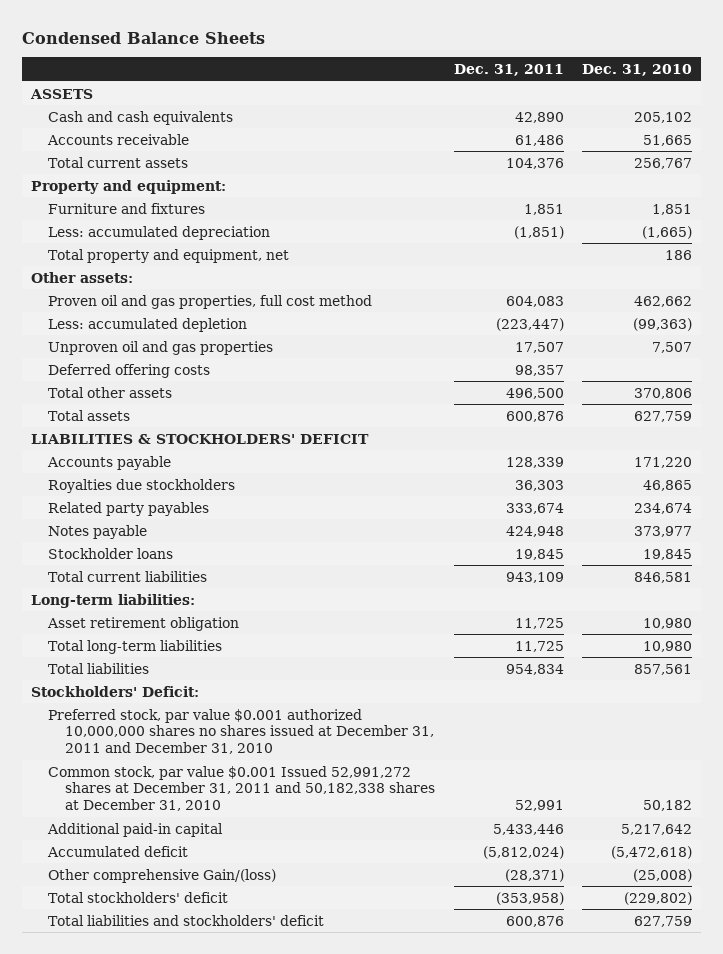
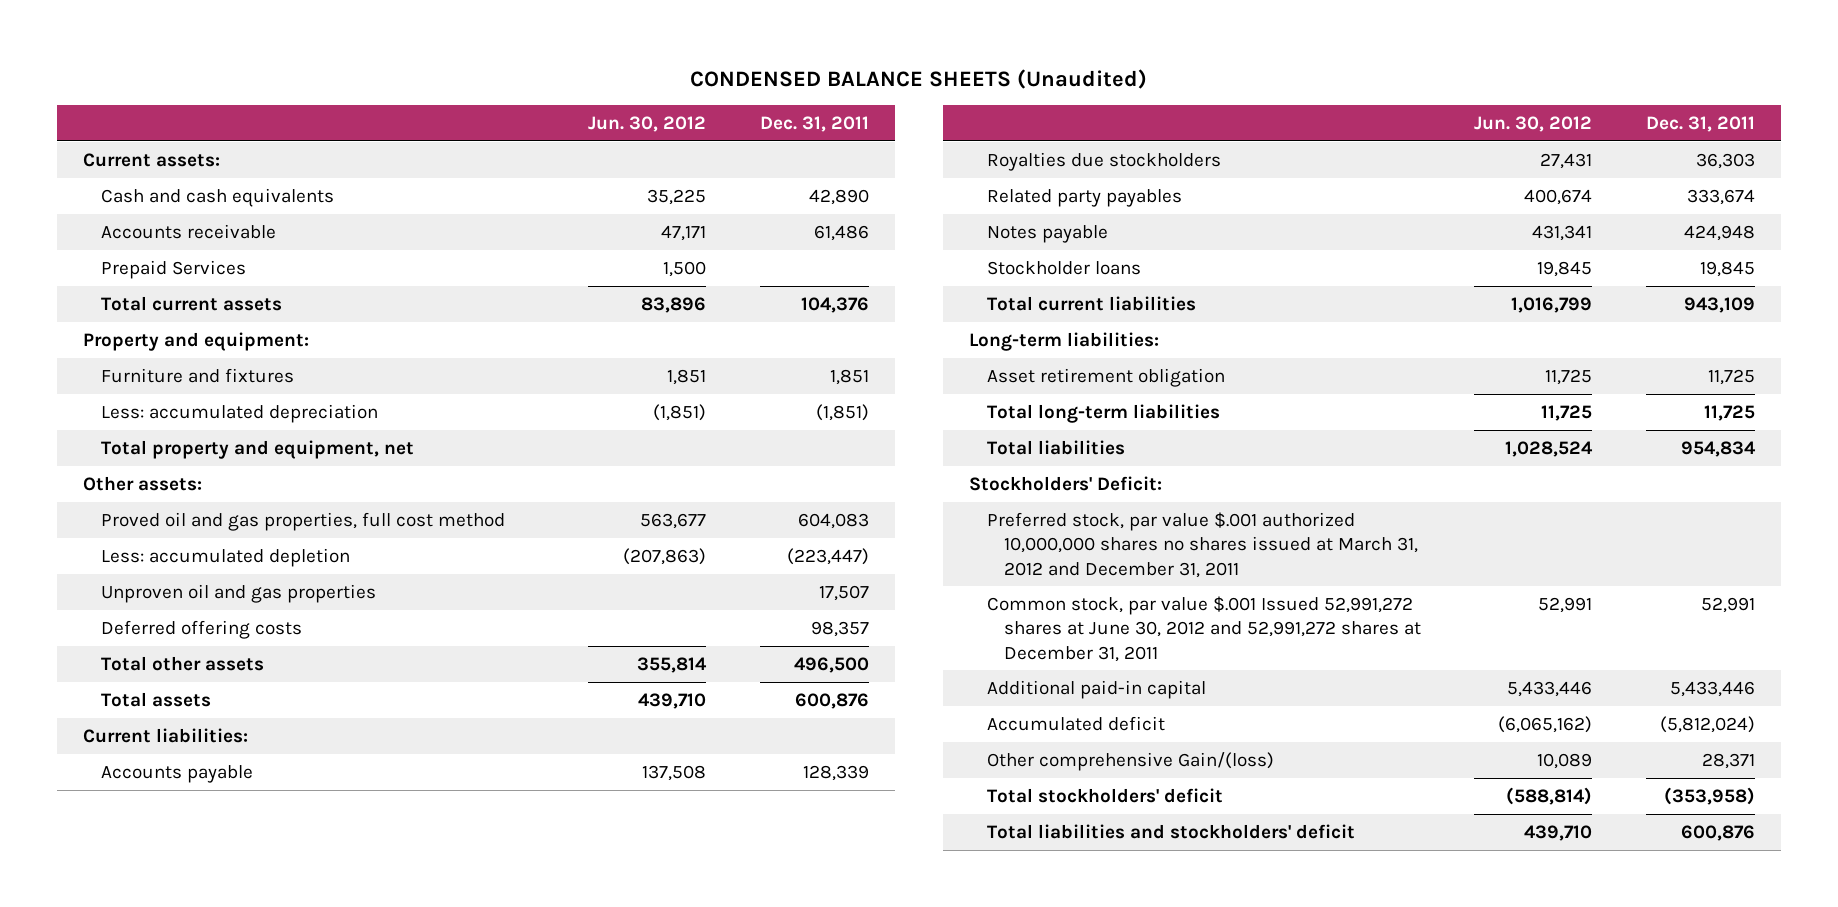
- Condensed Balance Sheets
+ CONDENSED BALANCE SHEETS (Unaudited)
- | Dec. 31, 2011 | Dec. 31, 2010
+ | Jun. 30, 2012 | Dec. 31, 2011
- ASSETS
+ Current assets:
+ Prepaid Services | 1,500 |
- Proven oil and gas properties, full cost method | 604,083 | 462,662
+ Proved oil and gas properties, full cost method | 563,677 | 604,083
- LIABILITIES & STOCKHOLDERS' DEFICIT
+ Current liabilities:
- Preferred stock, par value $0.001 authorized 10,000,000 shares no shares issued at December 31, 2011 and December 31, 2010
- Common stock, par value $0.001 Issued 52,991,272 shares at December 31, 2011 and 50,182,338 shares at December 31, 2010 | 52,991 | 50,182
+ Preferred stock, par value $.001 authorized 10,000,000 shares no shares issued at March 31, 2012 and December 31, 2011
+ Common stock, par value $.001 Issued 52,991,272 shares at June 30, 2012 and 52,991,272 shares at December 31, 2011 | 52,991 | 52,991
- Other comprehensive Gain/(loss) | (28,371) | (25,008)
+ Other comprehensive Gain/(loss) | 10,089 | 28,371

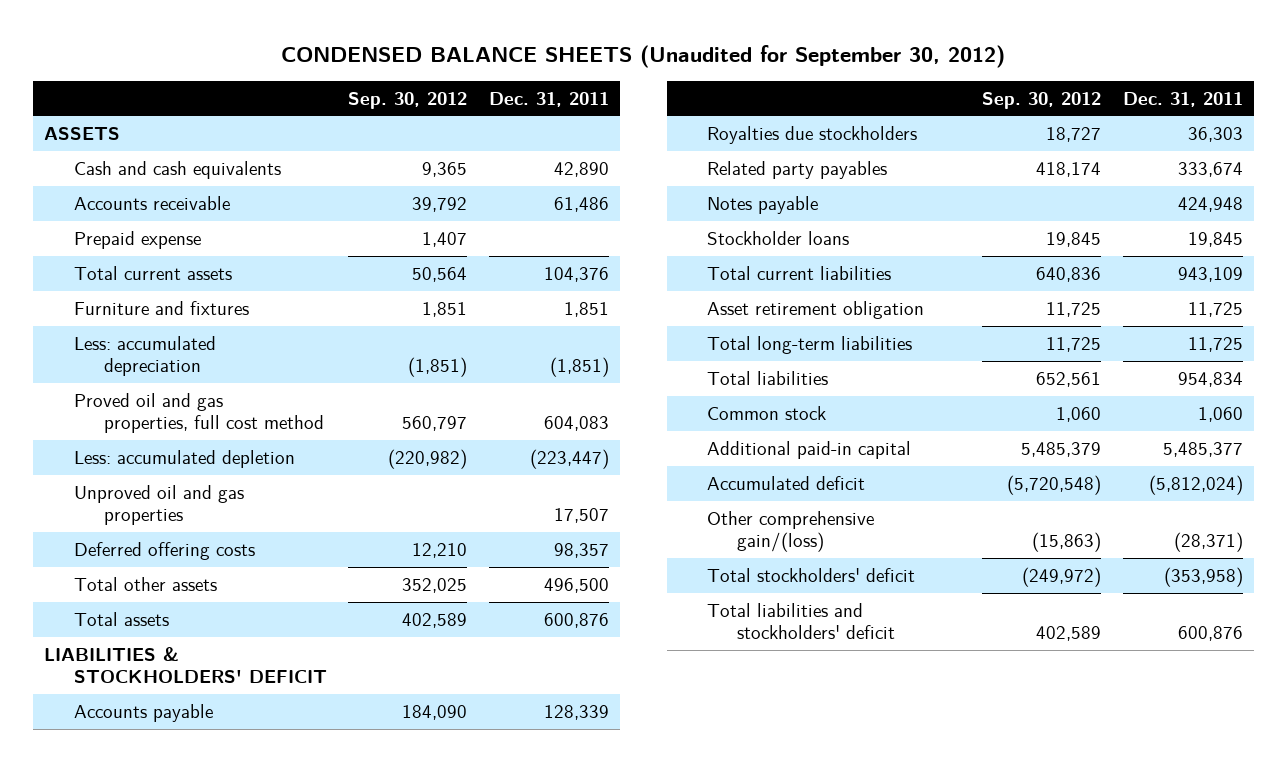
- CONDENSED BALANCE SHEETS (Unaudited)
+ CONDENSED BALANCE SHEETS (Unaudited for September 30, 2012)
- | Jun. 30, 2012 | Dec. 31, 2011
+ | Sep. 30, 2012 | Dec. 31, 2011
- Current assets:
+ ASSETS
- Prepaid Services | 1,500 |
+ Prepaid expense | 1,407 |
- Property and equipment:
- Total property and equipment, net
- Other assets:
- Unproven oil and gas properties | | 17,507
+ Unproved oil and gas properties | | 17,507
- Current liabilities:
+ LIABILITIES & STOCKHOLDERS' DEFICIT
- Long-term liabilities:
- Stockholders' Deficit:
- Preferred stock, par value $.001 authorized 10,000,000 shares no shares issued at March 31, 2012 and December 31, 2011
- Common stock, par value $.001 Issued 52,991,272 shares at June 30, 2012 and 52,991,272 shares at December 31, 2011 | 52,991 | 52,991
- Additional paid-in capital | 5,433,446 | 5,433,446
+ Common stock | 1,060 | 1,060
+ Additional paid-in capital | 5,485,379 | 5,485,377
- Other comprehensive Gain/(loss) | 10,089 | 28,371
+ Other comprehensive gain/(loss) | (15,863) | (28,371)

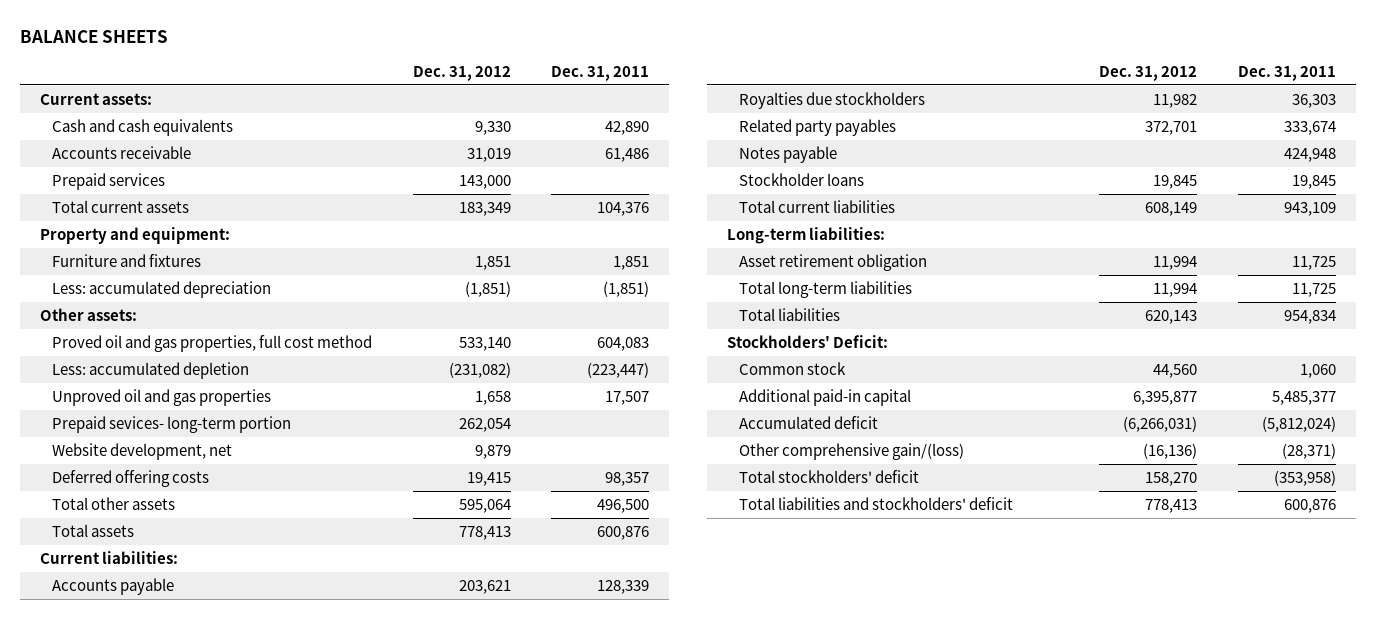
- CONDENSED BALANCE SHEETS (Unaudited for September 30, 2012)
+ BALANCE SHEETS
- | Sep. 30, 2012 | Dec. 31, 2011
+ | Dec. 31, 2012 | Dec. 31, 2011
- ASSETS
+ Current assets:
- Prepaid expense | 1,407 |
+ Prepaid services | 143,000 |
+ Property and equipment:
+ Other assets:
+ Prepaid sevices- long-term portion | 262,054 |
+ Website development, net | 9,879 |
- LIABILITIES & STOCKHOLDERS' DEFICIT
+ Current liabilities:
+ Long-term liabilities:
+ Stockholders' Deficit:

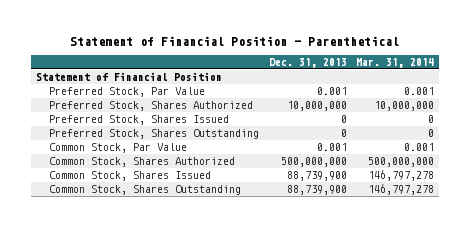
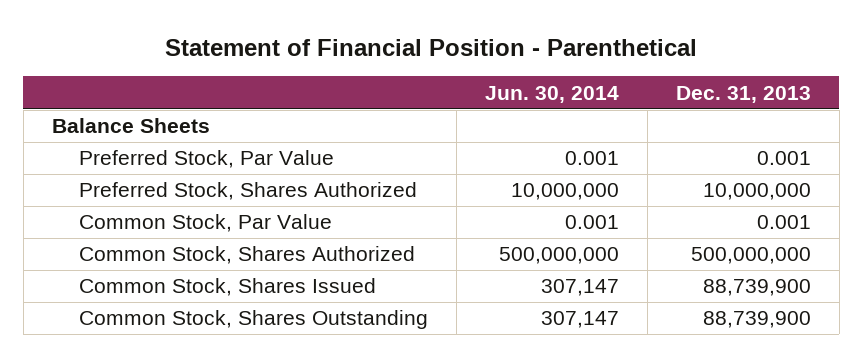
- | Dec. 31, 2013 | Mar. 31, 2014
+ | Jun. 30, 2014 | Dec. 31, 2013
- Statement of Financial Position
+ Balance Sheets
- Preferred Stock, Shares Issued | 0 | 0
- Preferred Stock, Shares Outstanding | 0 | 0

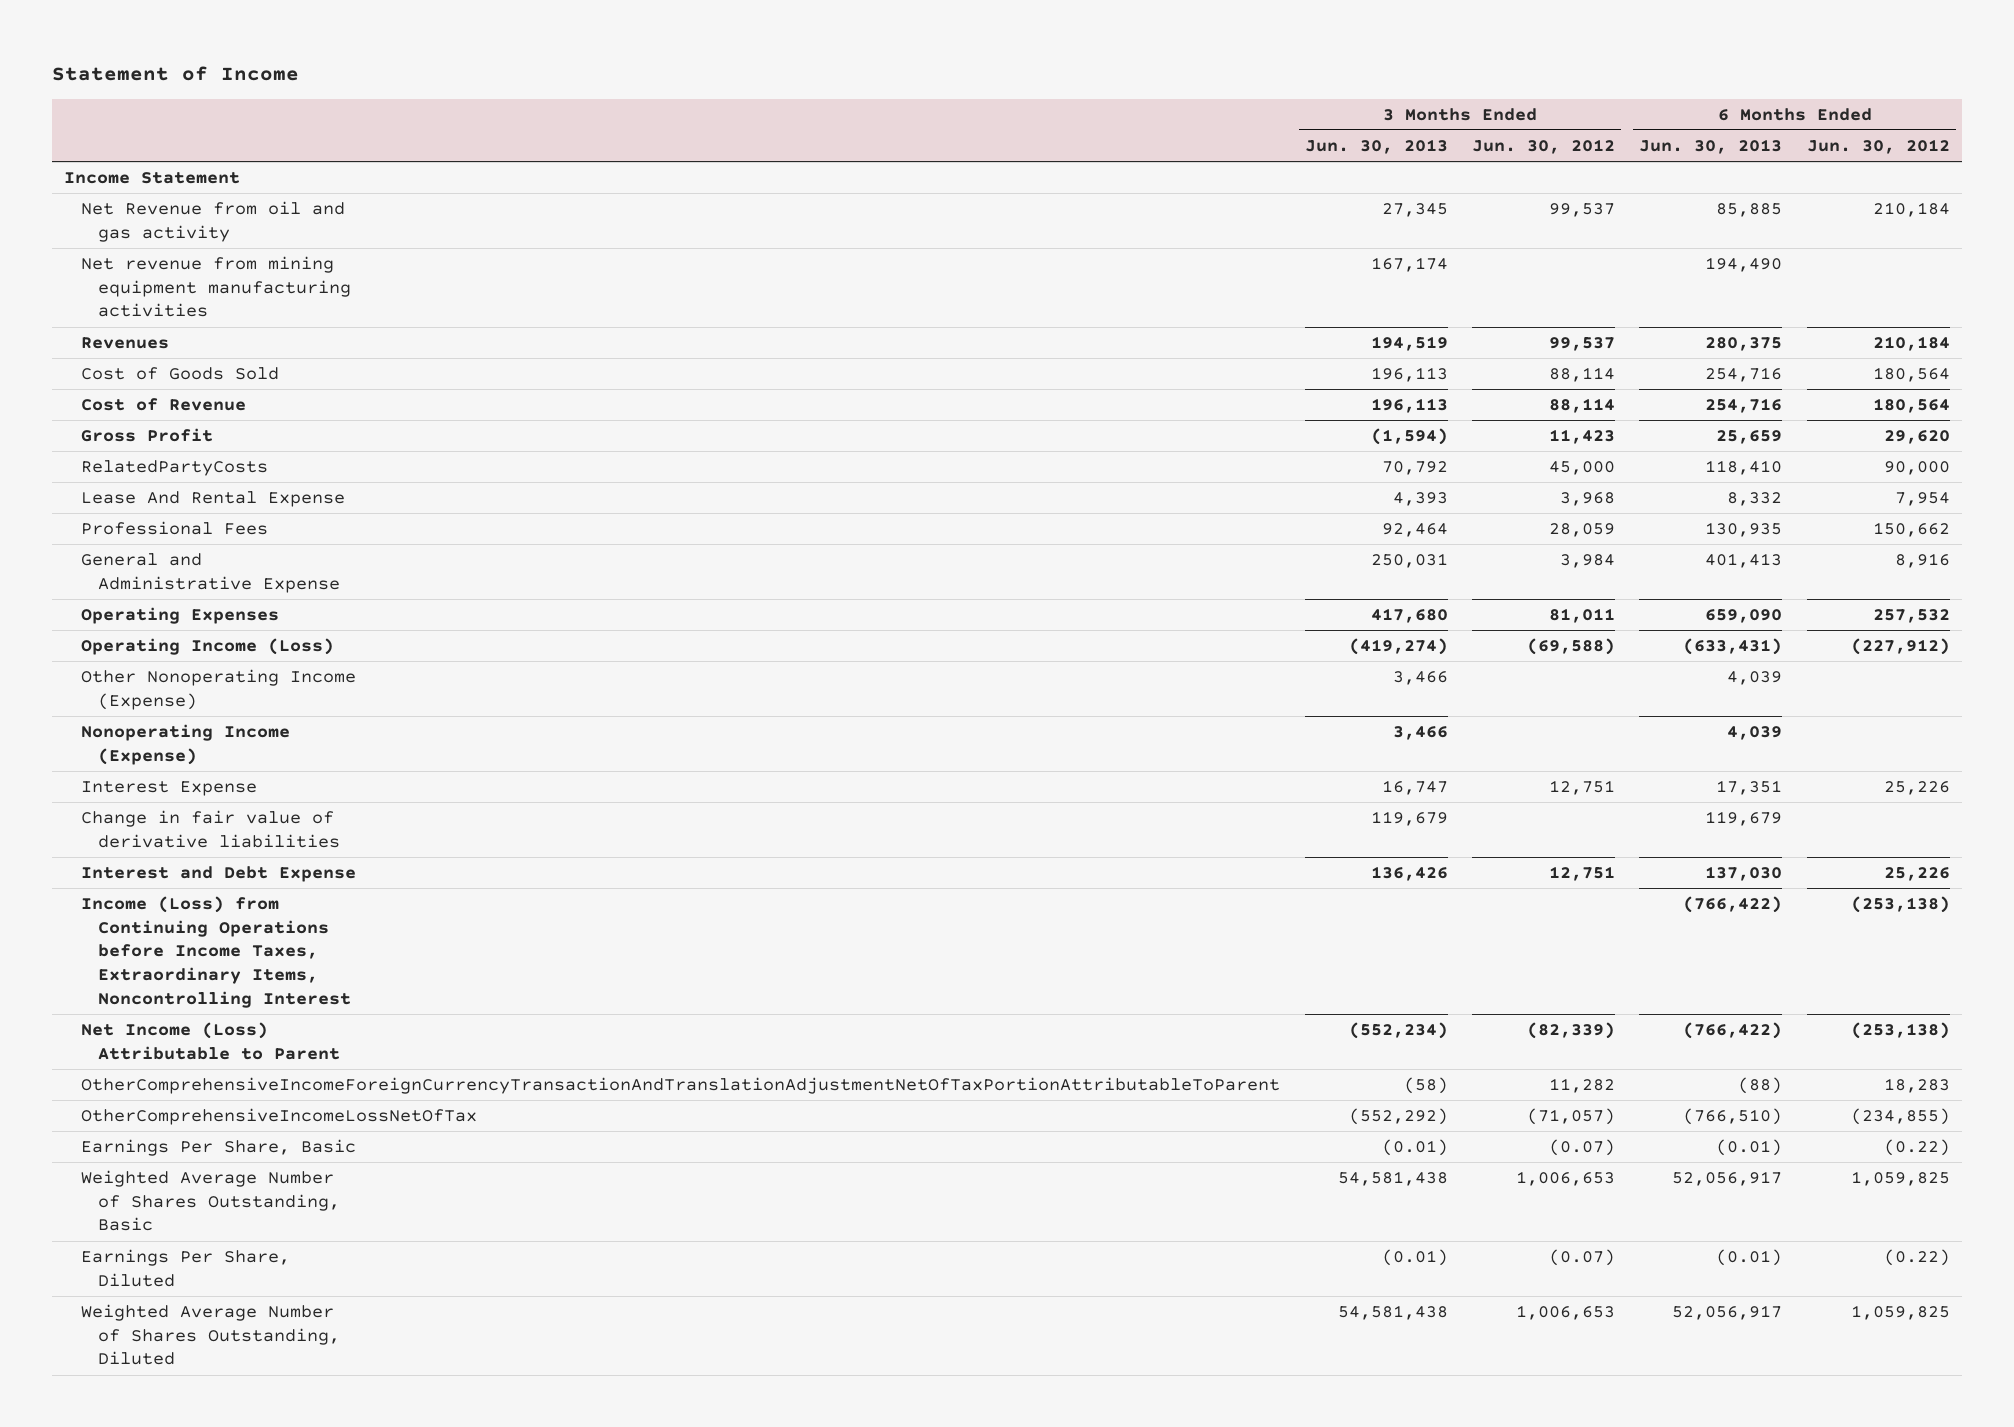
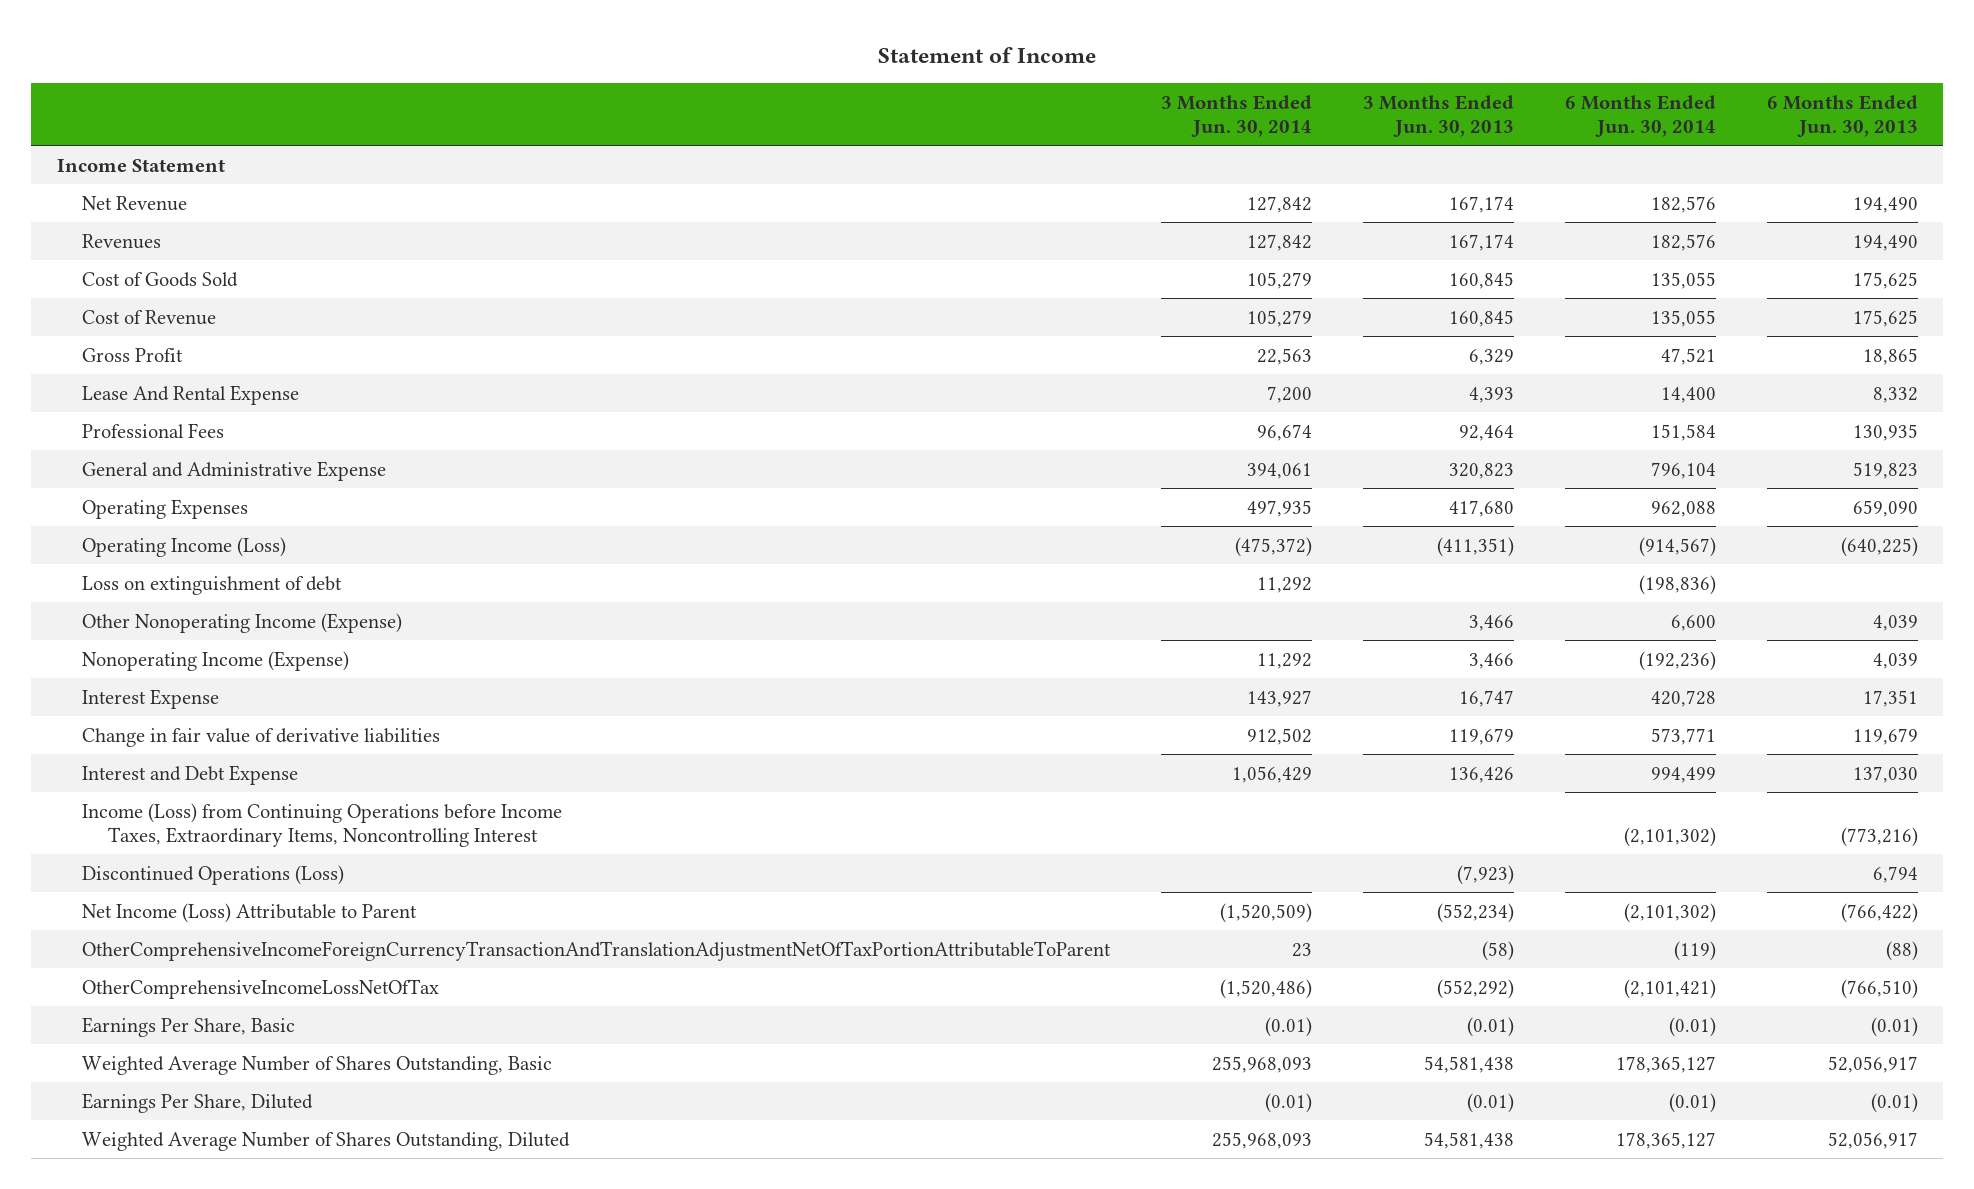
- | 3 Months Ended Jun. 30, 2013 | 3 Months Ended Jun. 30, 2012 | 6 Months Ended Jun. 30, 2013 | 6 Months Ended Jun. 30, 2012
+ | 3 Months Ended Jun. 30, 2014 | 3 Months Ended Jun. 30, 2013 | 6 Months Ended Jun. 30, 2014 | 6 Months Ended Jun. 30, 2013
- Net Revenue from oil and gas activity | 27,345 | 99,537 | 85,885 | 210,184
- Net revenue from mining equipment manufacturing activities | 167,174 | | 194,490 |
- Revenues | 194,519 | 99,537 | 280,375 | 210,184
- Cost of Goods Sold | 196,113 | 88,114 | 254,716 | 180,564
- Cost of Revenue | 196,113 | 88,114 | 254,716 | 180,564
- Gross Profit | (1,594) | 11,423 | 25,659 | 29,620
- RelatedPartyCosts | 70,792 | 45,000 | 118,410 | 90,000
+ Net Revenue | 127,842 | 167,174 | 182,576 | 194,490
+ Revenues | 127,842 | 167,174 | 182,576 | 194,490
+ Cost of Goods Sold | 105,279 | 160,845 | 135,055 | 175,625
+ Cost of Revenue | 105,279 | 160,845 | 135,055 | 175,625
+ Gross Profit | 22,563 | 6,329 | 47,521 | 18,865
- General and Administrative Expense | 250,031 | 3,984 | 401,413 | 8,916
+ General and Administrative Expense | 394,061 | 320,823 | 796,104 | 519,823
- Operating Income (Loss) | (419,274) | (69,588) | (633,431) | (227,912)
+ Operating Income (Loss) | (475,372) | (411,351) | (914,567) | (640,225)
+ Loss on extinguishment of debt | 11,292 | | (198,836) |
- Income (Loss) from Continuing Operations before Income Taxes, Extraordinary Items, Noncontrolling Interest | | | (766,422) | (253,138)
+ Income (Loss) from Continuing Operations before Income Taxes, Extraordinary Items, Noncontrolling Interest | | | (2,101,302) | (773,216)
+ Discontinued Operations (Loss) | | (7,923) | | 6,794

